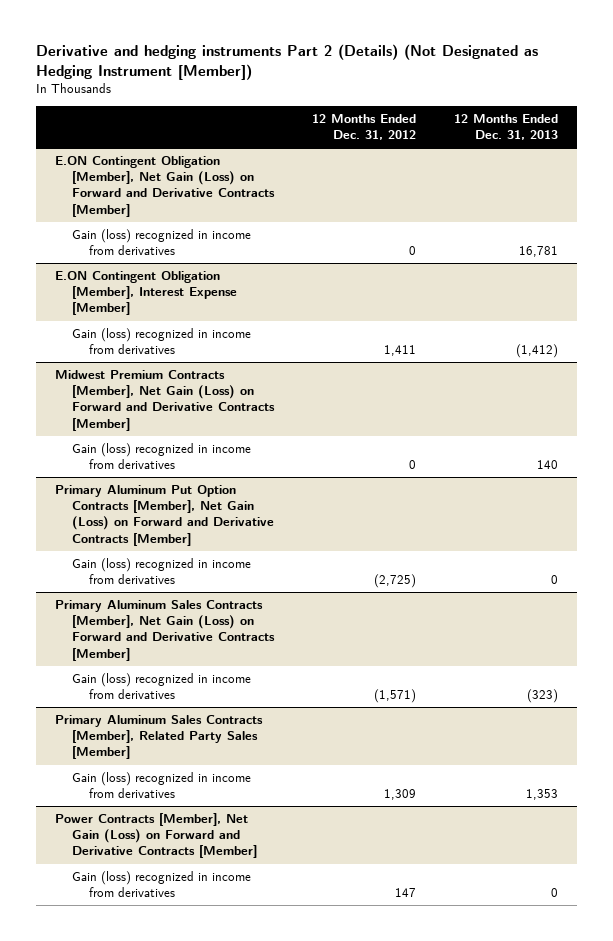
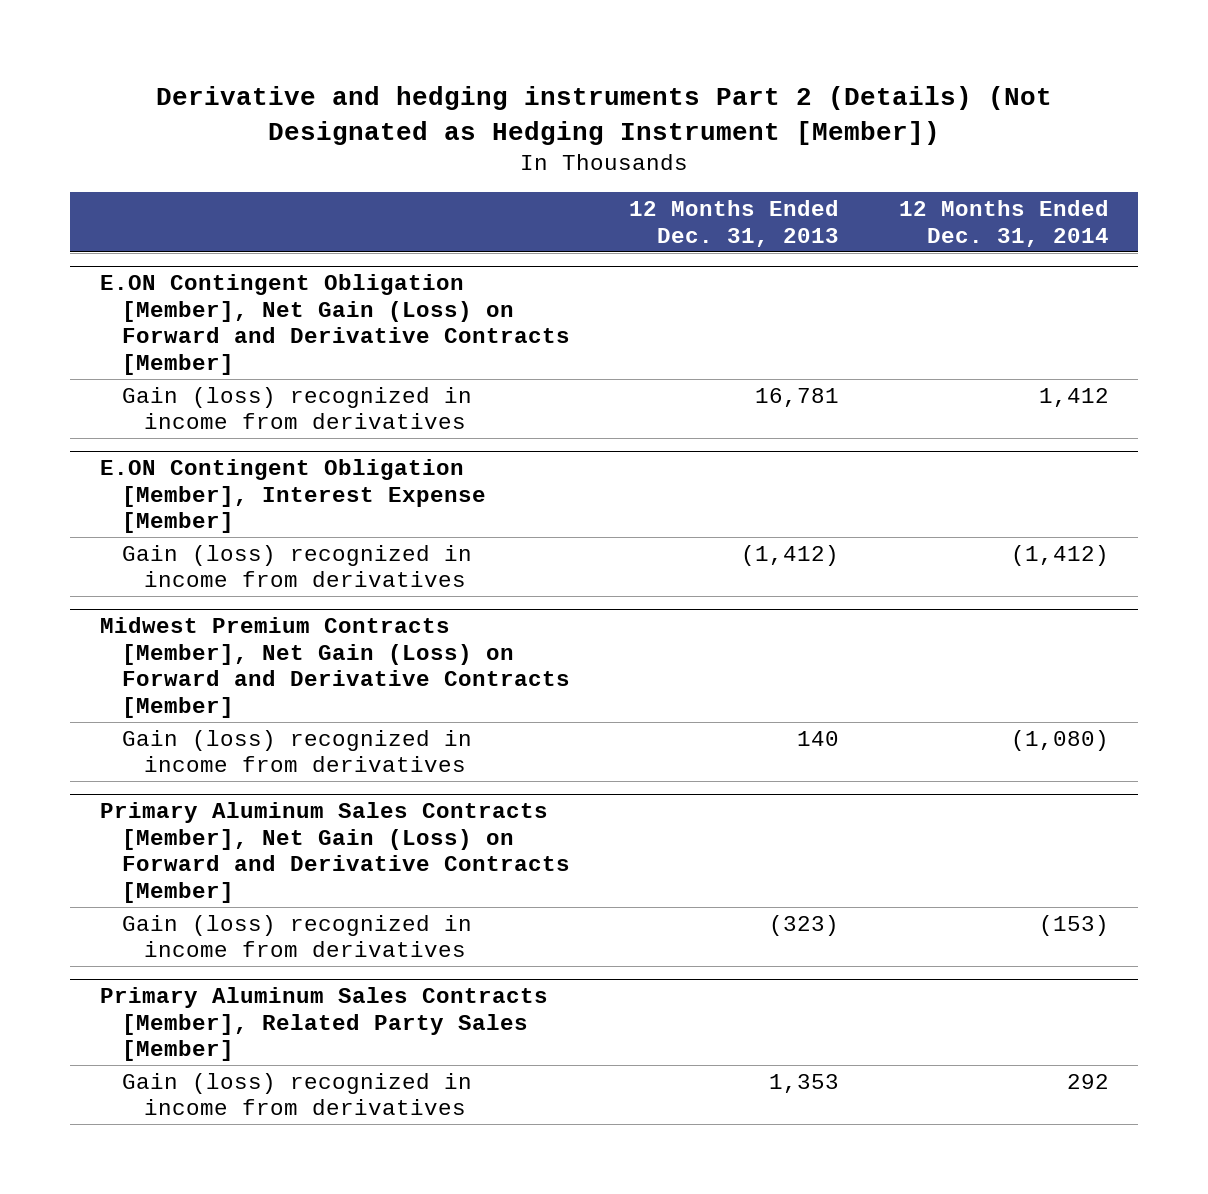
- | 12 Months Ended Dec. 31, 2012 | 12 Months Ended Dec. 31, 2013
+ | 12 Months Ended Dec. 31, 2013 | 12 Months Ended Dec. 31, 2014
- Primary Aluminum Put Option Contracts [Member], Net Gain (Loss) on Forward and Derivative Contracts [Member]
- Gain (loss) recognized in income from derivatives | (2,725) | 0
- Power Contracts [Member], Net Gain (Loss) on Forward and Derivative Contracts [Member]
- Gain (loss) recognized in income from derivatives | 147 | 0

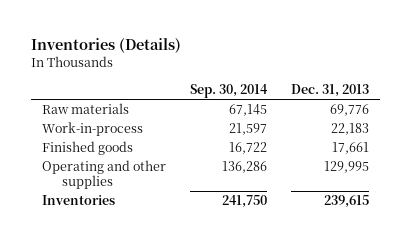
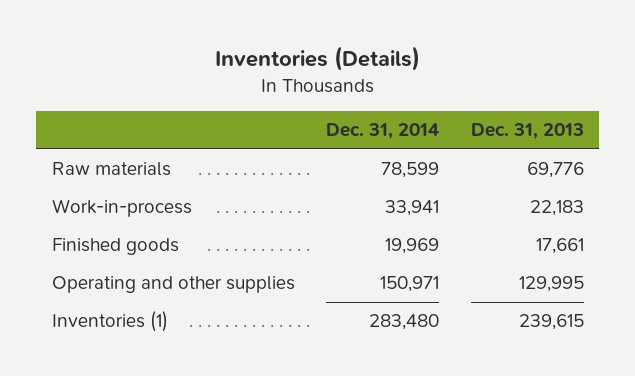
- | Sep. 30, 2014 | Dec. 31, 2013
+ | Dec. 31, 2014 | Dec. 31, 2013
- Inventories | 241,750 | 239,615
+ Inventories (1) | 283,480 | 239,615

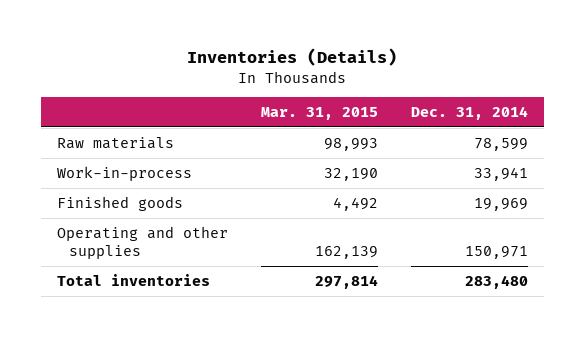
- | Dec. 31, 2014 | Dec. 31, 2013
+ | Mar. 31, 2015 | Dec. 31, 2014
- Inventories (1) | 283,480 | 239,615
+ Total inventories | 297,814 | 283,480

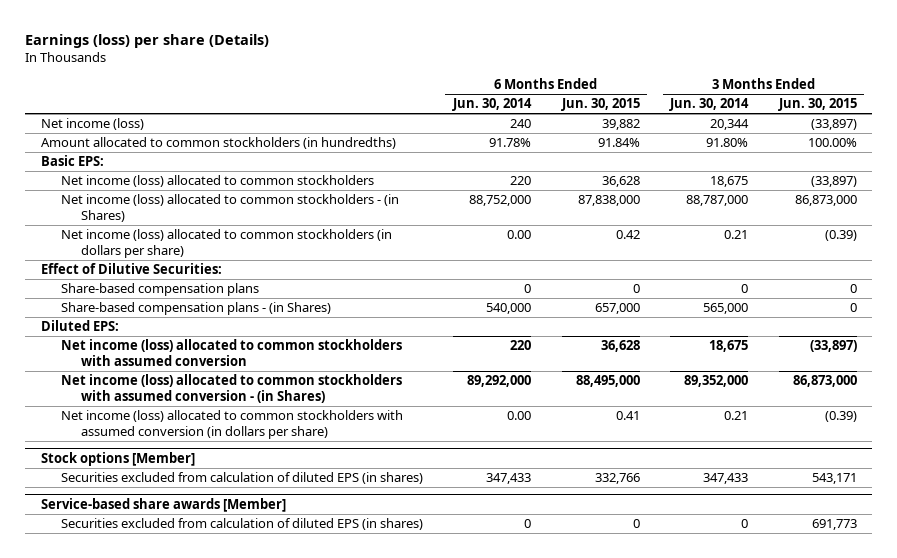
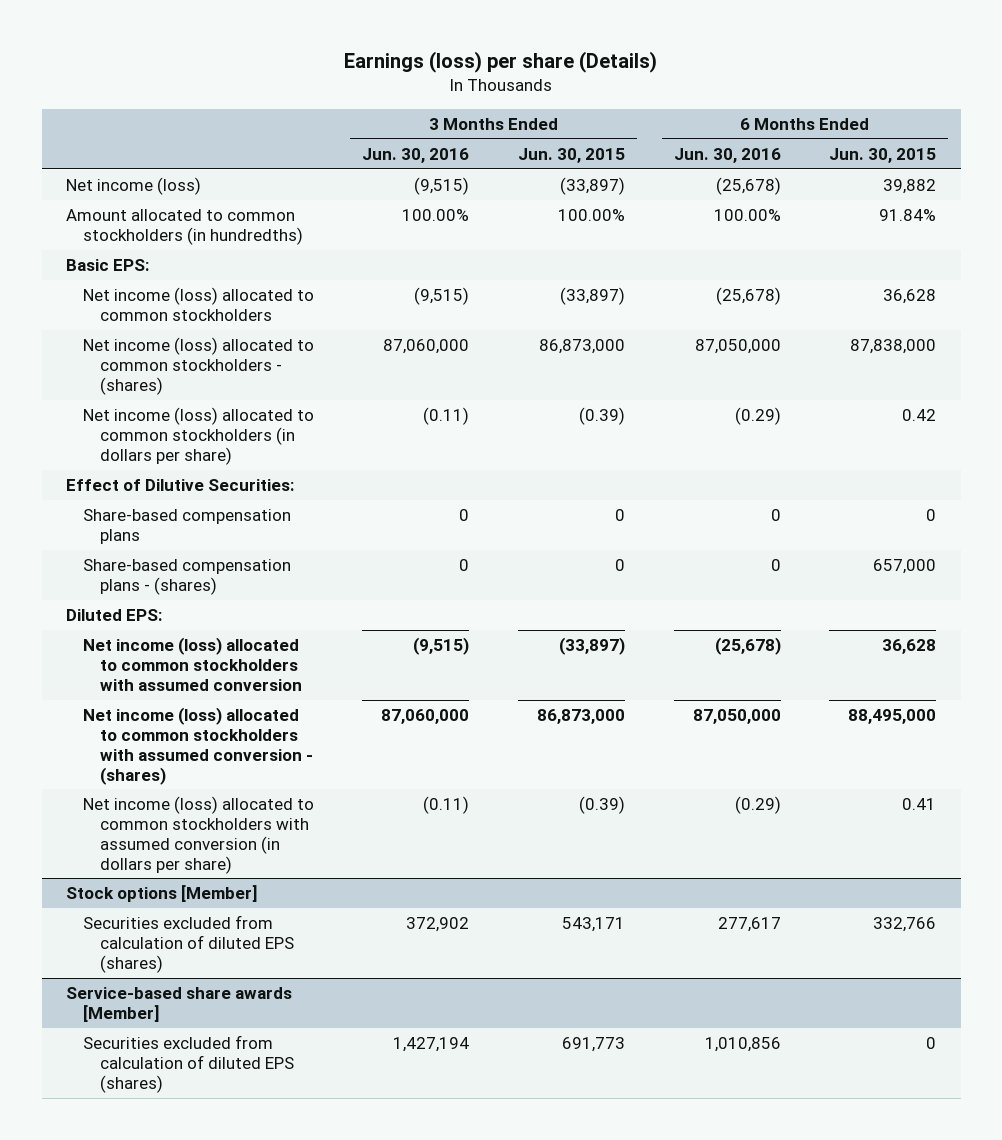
- | 6 Months Ended Jun. 30, 2014 | 6 Months Ended Jun. 30, 2015 | 3 Months Ended Jun. 30, 2014 | 3 Months Ended Jun. 30, 2015
+ | 3 Months Ended Jun. 30, 2016 | 3 Months Ended Jun. 30, 2015 | 6 Months Ended Jun. 30, 2016 | 6 Months Ended Jun. 30, 2015
- Net income (loss) allocated to common stockholders - (in Shares) | 88,752,000 | 87,838,000 | 88,787,000 | 86,873,000
+ Net income (loss) allocated to common stockholders - (shares) | 87,060,000 | 86,873,000 | 87,050,000 | 87,838,000
- Share-based compensation plans - (in Shares) | 540,000 | 657,000 | 565,000 | 0
+ Share-based compensation plans - (shares) | 0 | 0 | 0 | 657,000
- Net income (loss) allocated to common stockholders with assumed conversion - (in Shares) | 89,292,000 | 88,495,000 | 89,352,000 | 86,873,000
+ Net income (loss) allocated to common stockholders with assumed conversion - (shares) | 87,060,000 | 86,873,000 | 87,050,000 | 88,495,000
@ Stock options [Member]
- Securities excluded from calculation of diluted EPS (in shares) | 347,433 | 332,766 | 347,433 | 543,171
+ Securities excluded from calculation of diluted EPS (shares) | 372,902 | 543,171 | 277,617 | 332,766
@ Service-based share awards [Member]
- Securities excluded from calculation of diluted EPS (in shares) | 0 | 0 | 0 | 691,773
+ Securities excluded from calculation of diluted EPS (shares) | 1,427,194 | 691,773 | 1,010,856 | 0

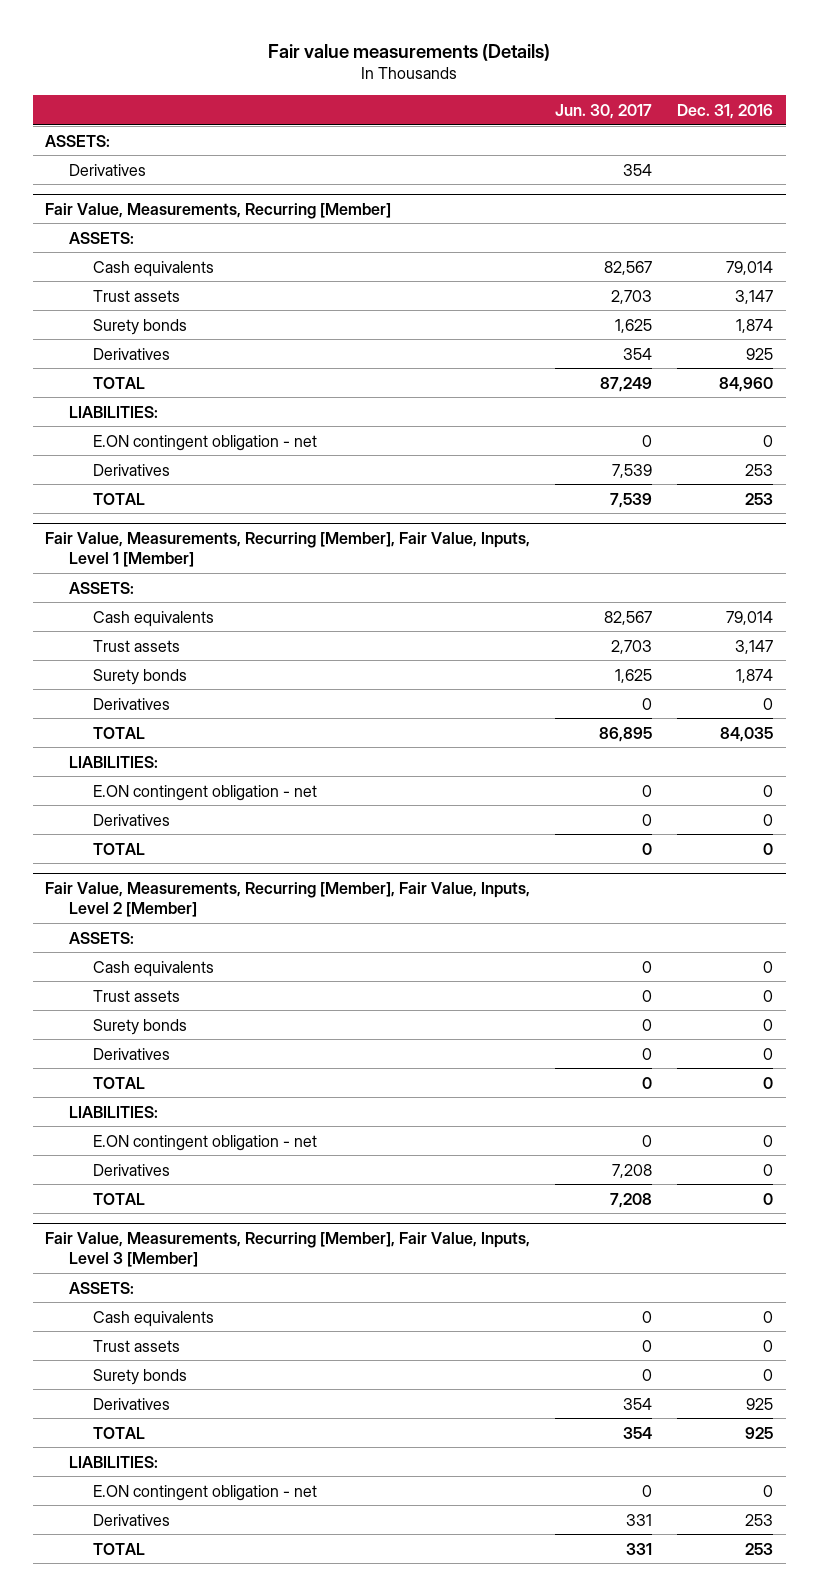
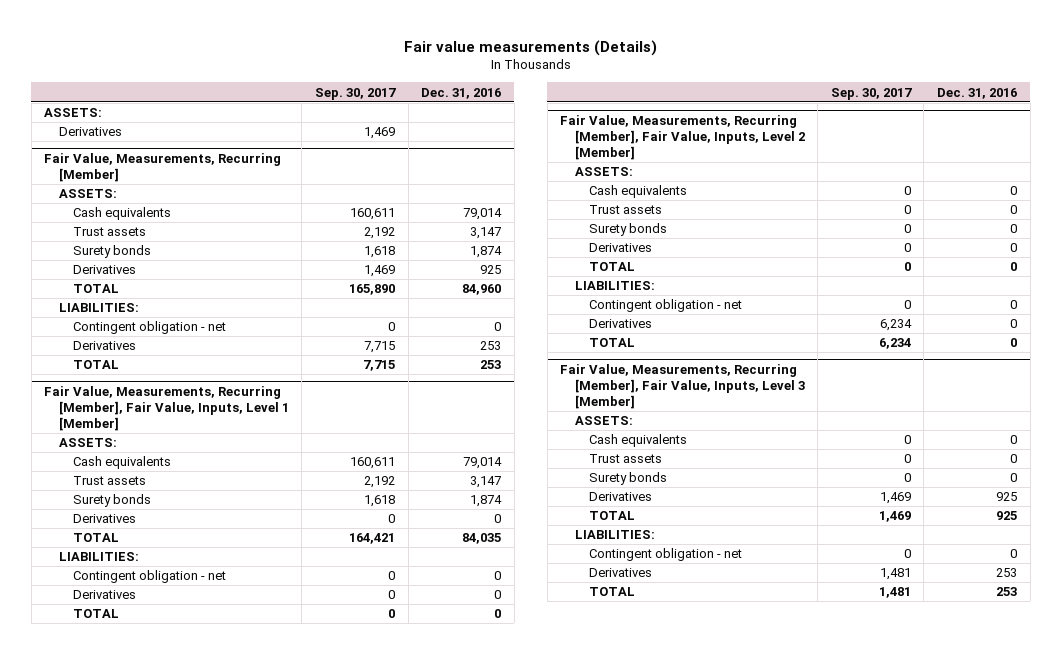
- | Jun. 30, 2017 | Dec. 31, 2016
+ | Sep. 30, 2017 | Dec. 31, 2016
@ Fair Value, Measurements, Recurring [Member]
- E.ON contingent obligation - net | 0 | 0
+ Contingent obligation - net | 0 | 0
@ Fair Value, Measurements, Recurring [Member], Fair Value, Inputs, Level 1 [Member]
- E.ON contingent obligation - net | 0 | 0
+ Contingent obligation - net | 0 | 0
@ Fair Value, Measurements, Recurring [Member], Fair Value, Inputs, Level 2 [Member]
- E.ON contingent obligation - net | 0 | 0
+ Contingent obligation - net | 0 | 0
@ Fair Value, Measurements, Recurring [Member], Fair Value, Inputs, Level 3 [Member]
- E.ON contingent obligation - net | 0 | 0
+ Contingent obligation - net | 0 | 0

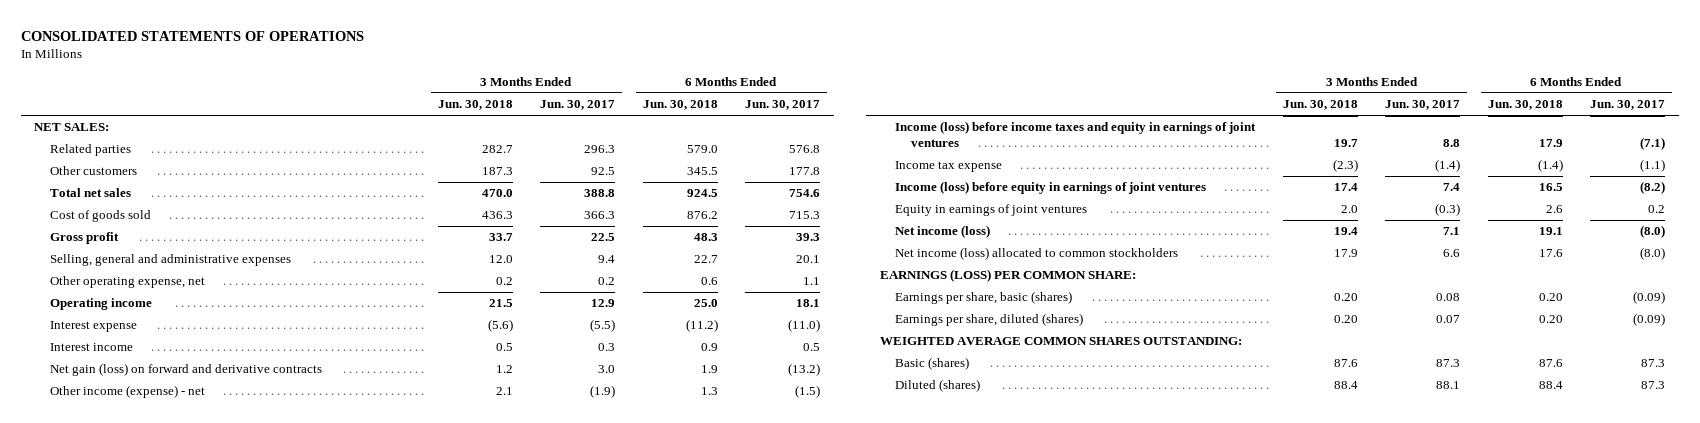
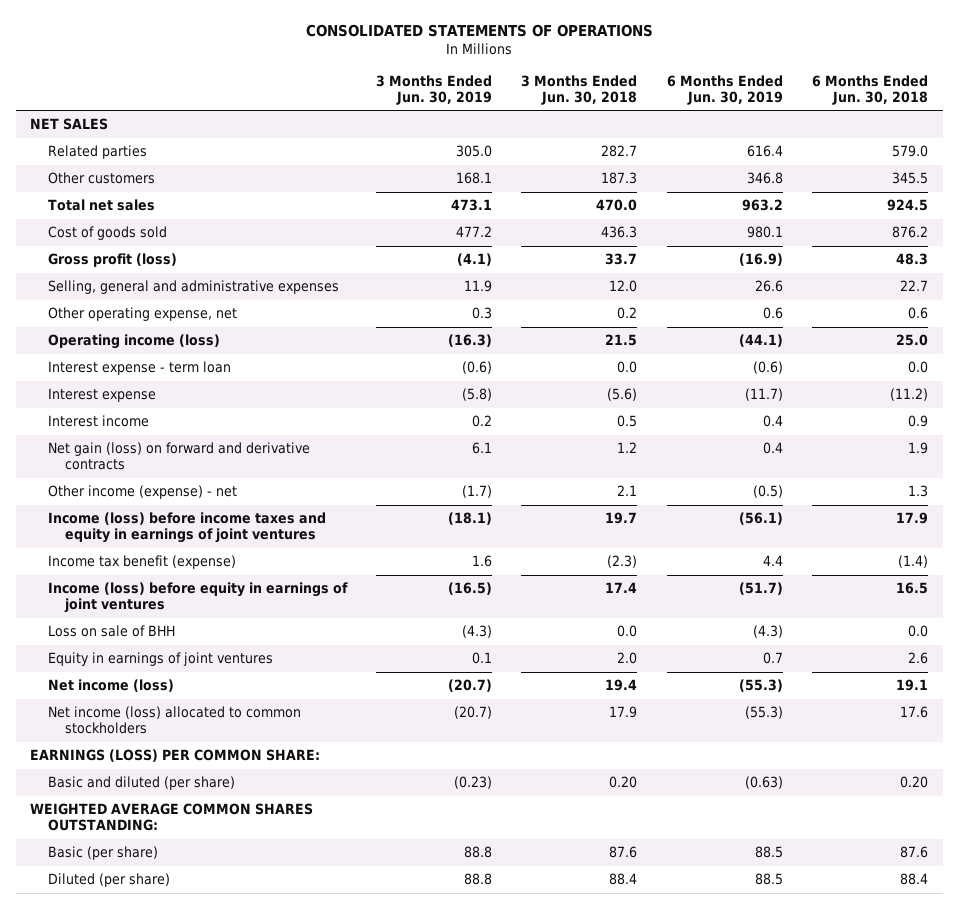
- | 3 Months Ended Jun. 30, 2018 | 3 Months Ended Jun. 30, 2017 | 6 Months Ended Jun. 30, 2018 | 6 Months Ended Jun. 30, 2017
+ | 3 Months Ended Jun. 30, 2019 | 3 Months Ended Jun. 30, 2018 | 6 Months Ended Jun. 30, 2019 | 6 Months Ended Jun. 30, 2018
- NET SALES:
+ NET SALES
- Gross profit | 33.7 | 22.5 | 48.3 | 39.3
+ Gross profit (loss) | (4.1) | 33.7 | (16.9) | 48.3
- Operating income | 21.5 | 12.9 | 25.0 | 18.1
+ Operating income (loss) | (16.3) | 21.5 | (44.1) | 25.0
+ Interest expense - term loan | (0.6) | 0.0 | (0.6) | 0.0
- Income tax expense | (2.3) | (1.4) | (1.4) | (1.1)
+ Income tax benefit (expense) | 1.6 | (2.3) | 4.4 | (1.4)
+ Loss on sale of BHH | (4.3) | 0.0 | (4.3) | 0.0
- Earnings per share, basic (shares) | 0.20 | 0.08 | 0.20 | (0.09)
- Earnings per share, diluted (shares) | 0.20 | 0.07 | 0.20 | (0.09)
+ Basic and diluted (per share) | (0.23) | 0.20 | (0.63) | 0.20
- Basic (shares) | 87.6 | 87.3 | 87.6 | 87.3
- Diluted (shares) | 88.4 | 88.1 | 88.4 | 87.3
+ Basic (per share) | 88.8 | 87.6 | 88.5 | 87.6
+ Diluted (per share) | 88.8 | 88.4 | 88.5 | 88.4

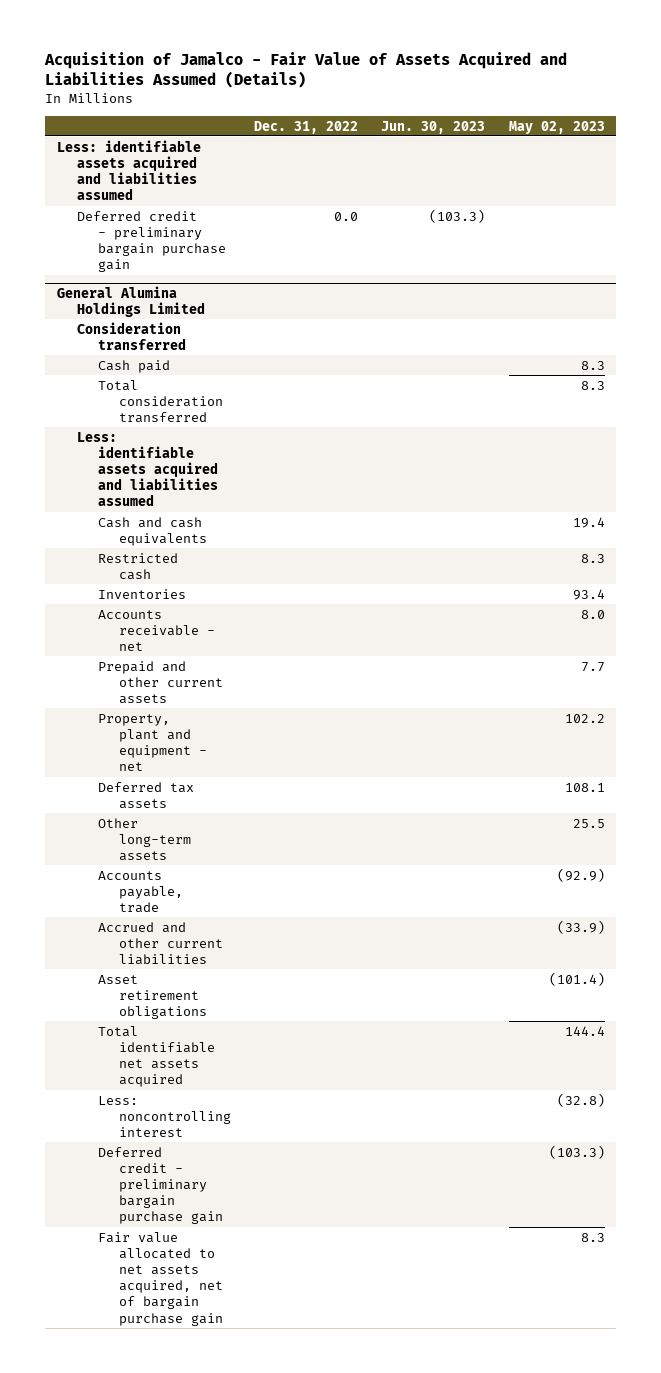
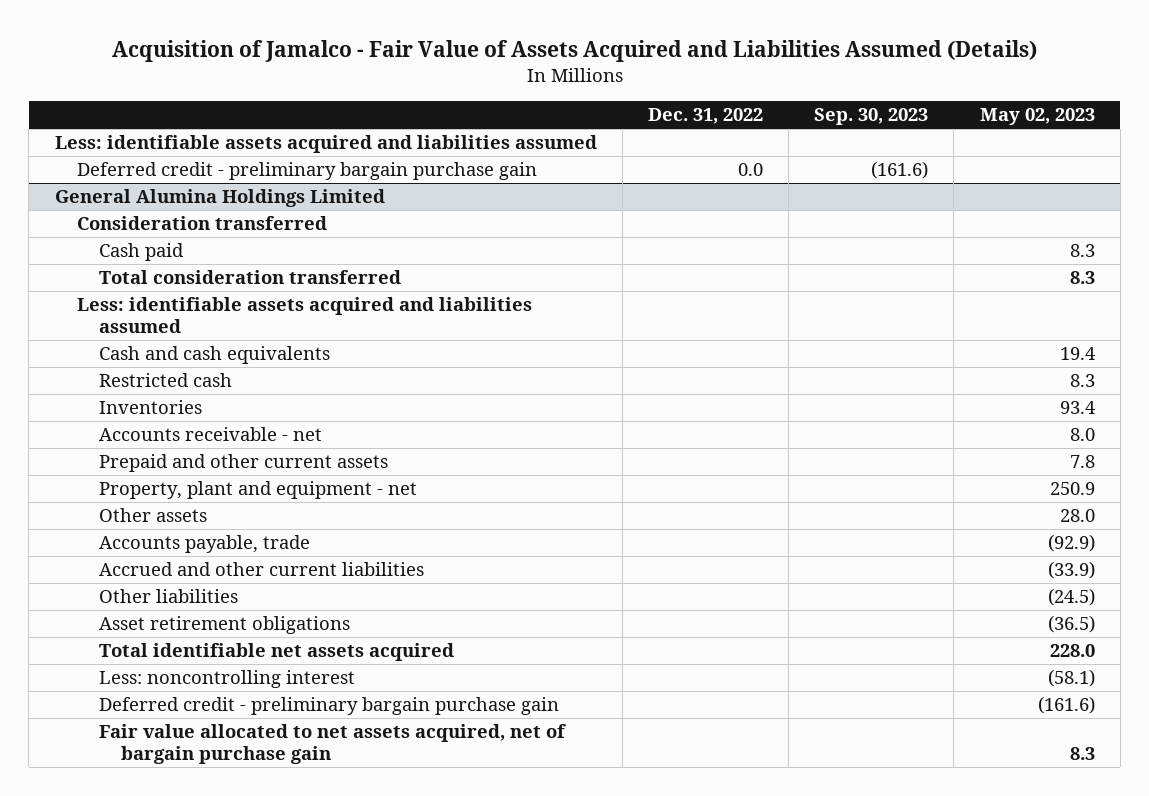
- | Dec. 31, 2022 | Jun. 30, 2023 | May 02, 2023
+ | Dec. 31, 2022 | Sep. 30, 2023 | May 02, 2023
@ General Alumina Holdings Limited
- Prepaid and other current assets | | | 7.7
- Property, plant and equipment - net | | | 102.2
- Deferred tax assets | | | 108.1
- Other long-term assets | | | 25.5
+ Prepaid and other current assets | | | 7.8
+ Property, plant and equipment - net | | | 250.9
+ Other assets | | | 28.0
- Asset retirement obligations | | | (101.4)
- Total identifiable net assets acquired | | | 144.4
- Less: noncontrolling interest | | | (32.8)
- Deferred credit - preliminary bargain purchase gain | | | (103.3)
+ Other liabilities | | | (24.5)
+ Asset retirement obligations | | | (36.5)
+ Total identifiable net assets acquired | | | 228.0
+ Less: noncontrolling interest | | | (58.1)
+ Deferred credit - preliminary bargain purchase gain | | | (161.6)

